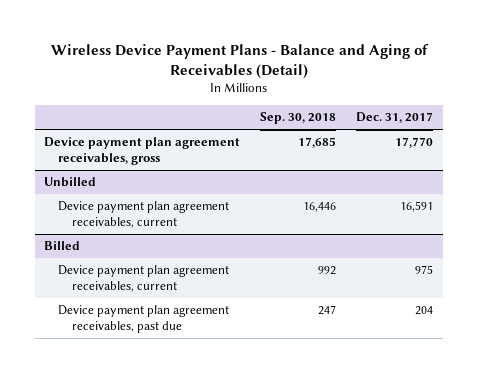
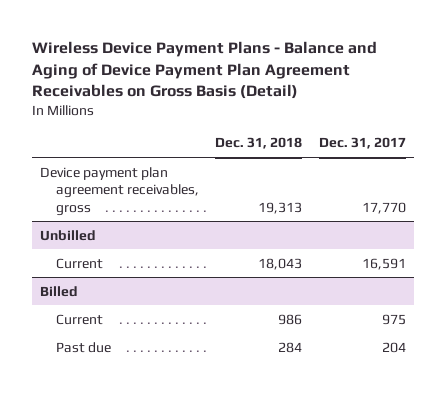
- Wireless Device Payment Plans - Balance and Aging of Receivables (Detail)
+ Wireless Device Payment Plans - Balance and Aging of Device Payment Plan Agreement Receivables on Gross Basis (Detail)
- | Sep. 30, 2018 | Dec. 31, 2017
+ | Dec. 31, 2018 | Dec. 31, 2017
@ Unbilled
- Device payment plan agreement receivables, current | 16,446 | 16,591
+ Current | 18,043 | 16,591
@ Billed
- Device payment plan agreement receivables, current | 992 | 975
- Device payment plan agreement receivables, past due | 247 | 204
+ Current | 986 | 975
+ Past due | 284 | 204

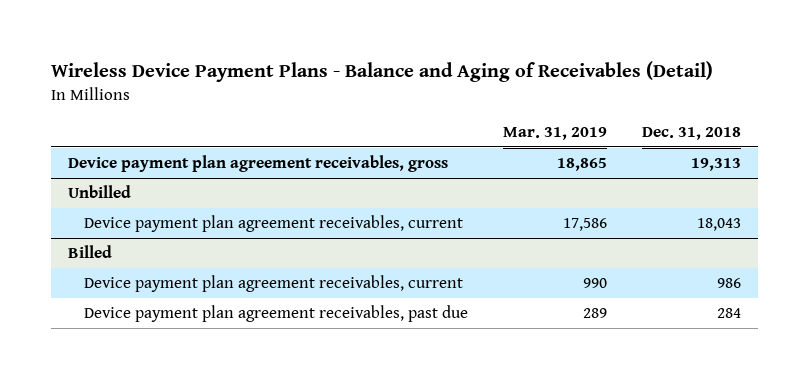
- Wireless Device Payment Plans - Balance and Aging of Device Payment Plan Agreement Receivables on Gross Basis (Detail)
+ Wireless Device Payment Plans - Balance and Aging of Receivables (Detail)
- | Dec. 31, 2018 | Dec. 31, 2017
+ | Mar. 31, 2019 | Dec. 31, 2018
@ Unbilled
- Current | 18,043 | 16,591
+ Device payment plan agreement receivables, current | 17,586 | 18,043
@ Billed
- Current | 986 | 975
- Past due | 284 | 204
+ Device payment plan agreement receivables, current | 990 | 986
+ Device payment plan agreement receivables, past due | 289 | 284

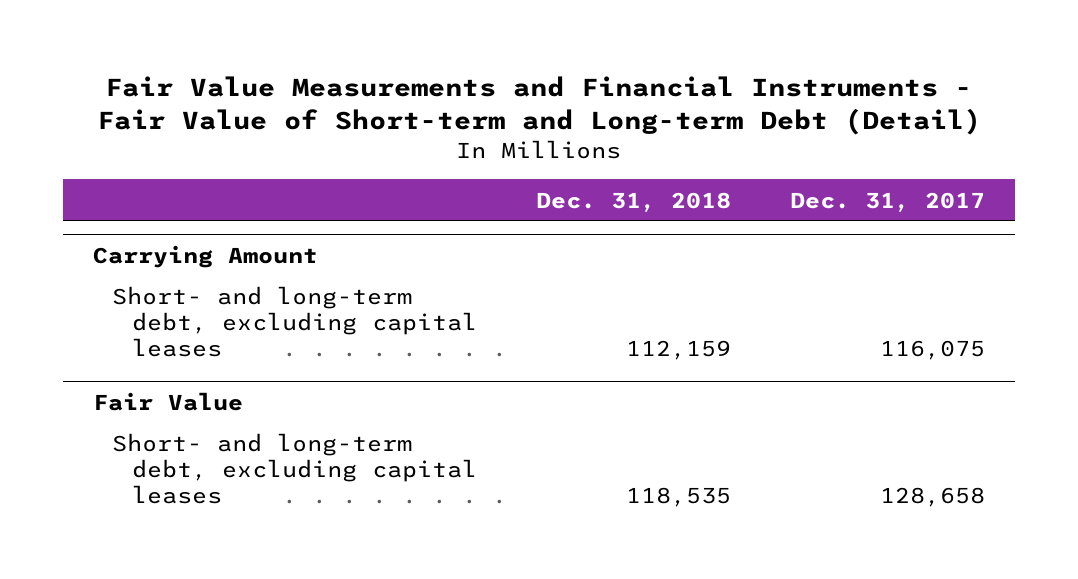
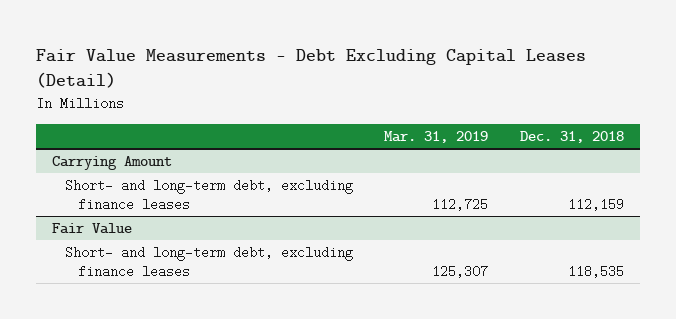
- Fair Value Measurements and Financial Instruments - Fair Value of Short-term and Long-term Debt (Detail)
+ Fair Value Measurements - Debt Excluding Capital Leases (Detail)
- | Dec. 31, 2018 | Dec. 31, 2017
+ | Mar. 31, 2019 | Dec. 31, 2018
@ Carrying Amount
- Short- and long-term debt, excluding capital leases | 112,159 | 116,075
+ Short- and long-term debt, excluding finance leases | 112,725 | 112,159
@ Fair Value
- Short- and long-term debt, excluding capital leases | 118,535 | 128,658
+ Short- and long-term debt, excluding finance leases | 125,307 | 118,535

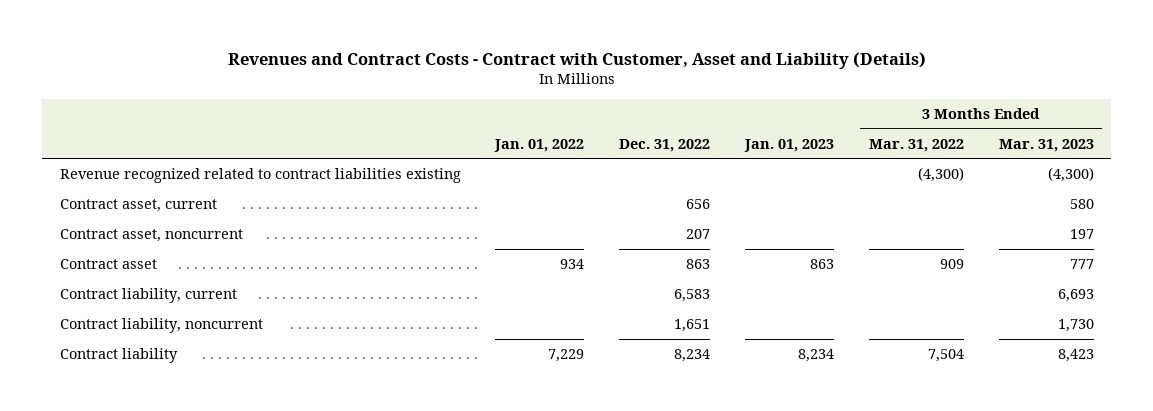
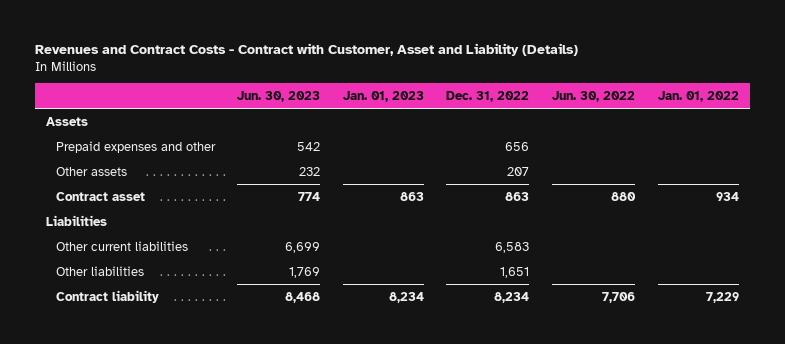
- | Jan. 01, 2022 | Dec. 31, 2022 | Jan. 01, 2023 | 3 Months Ended Mar. 31, 2022 | 3 Months Ended Mar. 31, 2023
+ | Jun. 30, 2023 | Jan. 01, 2023 | Dec. 31, 2022 | Jun. 30, 2022 | Jan. 01, 2022
- Revenue recognized related to contract liabilities existing | | | | (4,300) | (4,300)
- Contract asset, current | | 656 | | | 580
- Contract asset, noncurrent | | 207 | | | 197
+ Assets
+ Prepaid expenses and other | 542 | | 656 | |
+ Other assets | 232 | | 207 | |
- Contract liability, current | | 6,583 | | | 6,693
- Contract liability, noncurrent | | 1,651 | | | 1,730
+ Liabilities
+ Other current liabilities | 6,699 | | 6,583 | |
+ Other liabilities | 1,769 | | 1,651 | |

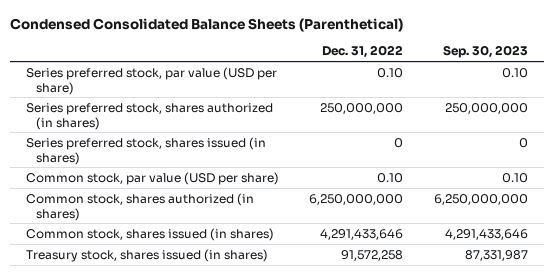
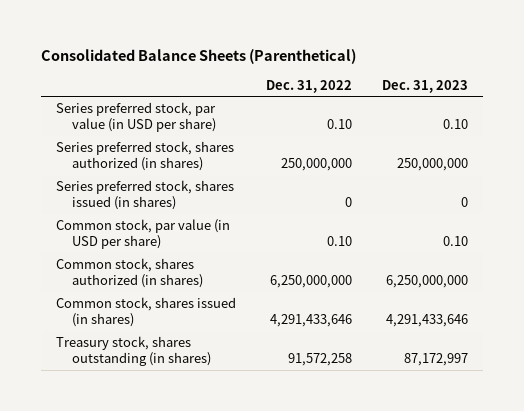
- Condensed Consolidated Balance Sheets (Parenthetical)
+ Consolidated Balance Sheets (Parenthetical)
- | Dec. 31, 2022 | Sep. 30, 2023
+ | Dec. 31, 2022 | Dec. 31, 2023
- Series preferred stock, par value (USD per share) | 0.10 | 0.10
+ Series preferred stock, par value (in USD per share) | 0.10 | 0.10
- Common stock, par value (USD per share) | 0.10 | 0.10
+ Common stock, par value (in USD per share) | 0.10 | 0.10
- Treasury stock, shares issued (in shares) | 91,572,258 | 87,331,987
+ Treasury stock, shares outstanding (in shares) | 91,572,258 | 87,172,997

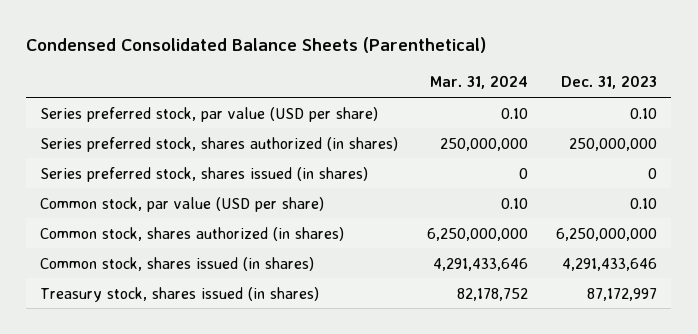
- Consolidated Balance Sheets (Parenthetical)
+ Condensed Consolidated Balance Sheets (Parenthetical)
- | Dec. 31, 2022 | Dec. 31, 2023
+ | Mar. 31, 2024 | Dec. 31, 2023
- Series preferred stock, par value (in USD per share) | 0.10 | 0.10
+ Series preferred stock, par value (USD per share) | 0.10 | 0.10
- Common stock, par value (in USD per share) | 0.10 | 0.10
+ Common stock, par value (USD per share) | 0.10 | 0.10
- Treasury stock, shares outstanding (in shares) | 91,572,258 | 87,172,997
+ Treasury stock, shares issued (in shares) | 82,178,752 | 87,172,997

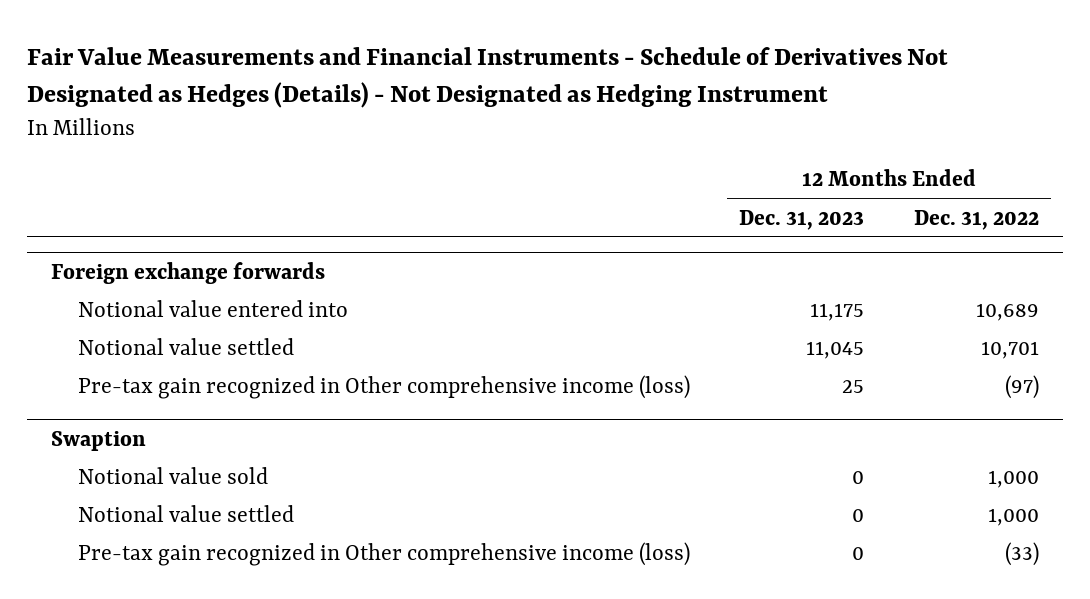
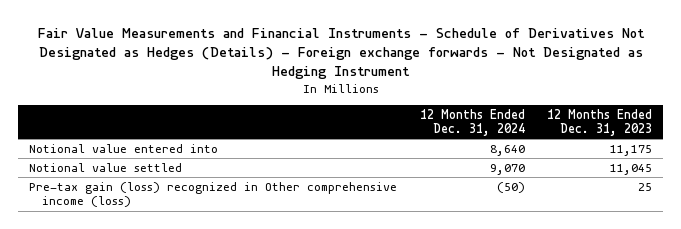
- Fair Value Measurements and Financial Instruments - Schedule of Derivatives Not Designated as Hedges (Details) - Not Designated as Hedging Instrument
+ Fair Value Measurements and Financial Instruments - Schedule of Derivatives Not Designated as Hedges (Details) - Foreign exchange forwards - Not Designated as Hedging Instrument
- | 12 Months Ended Dec. 31, 2023 | 12 Months Ended Dec. 31, 2022
+ | 12 Months Ended Dec. 31, 2024 | 12 Months Ended Dec. 31, 2023
- Foreign exchange forwards
- Pre-tax gain recognized in Other comprehensive income (loss) | 25 | (97)
- Swaption
- Notional value sold | 0 | 1,000
- Notional value settled | 0 | 1,000
- Pre-tax gain recognized in Other comprehensive income (loss) | 0 | (33)
+ Pre-tax gain (loss) recognized in Other comprehensive income (loss) | (50) | 25

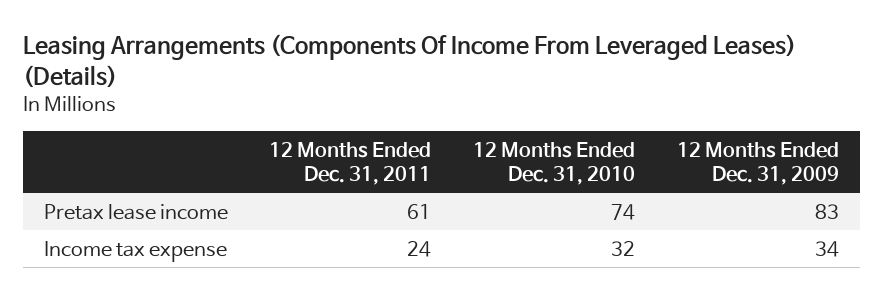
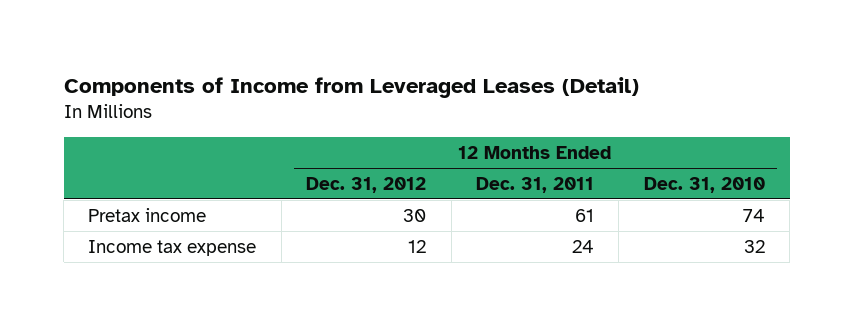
- Leasing Arrangements (Components Of Income From Leveraged Leases) (Details)
+ Components of Income from Leveraged Leases (Detail)
- | 12 Months Ended Dec. 31, 2011 | 12 Months Ended Dec. 31, 2010 | 12 Months Ended Dec. 31, 2009
+ | 12 Months Ended Dec. 31, 2012 | 12 Months Ended Dec. 31, 2011 | 12 Months Ended Dec. 31, 2010
- Pretax lease income | 61 | 74 | 83
+ Pretax income | 30 | 61 | 74

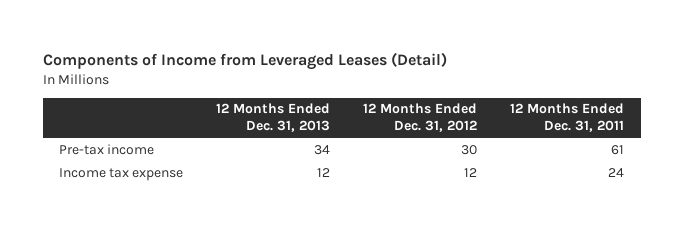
- | 12 Months Ended Dec. 31, 2012 | 12 Months Ended Dec. 31, 2011 | 12 Months Ended Dec. 31, 2010
+ | 12 Months Ended Dec. 31, 2013 | 12 Months Ended Dec. 31, 2012 | 12 Months Ended Dec. 31, 2011
- Pretax income | 30 | 61 | 74
+ Pre-tax income | 34 | 30 | 61

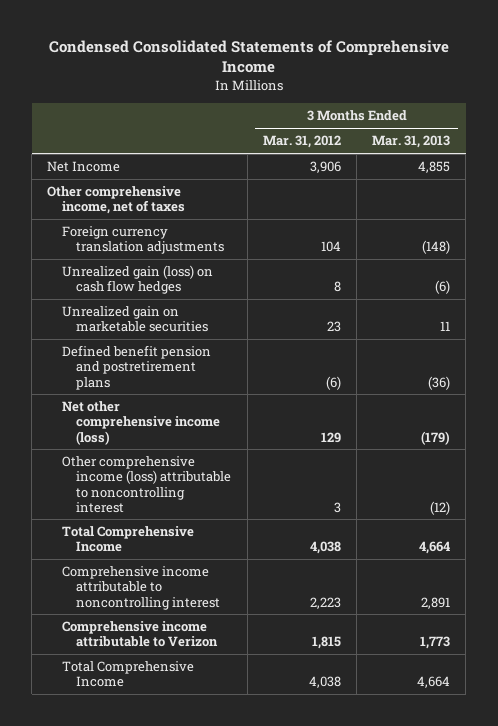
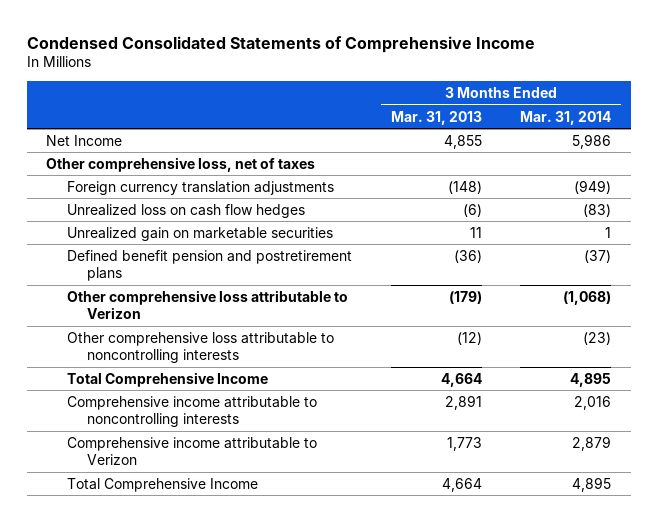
- | 3 Months Ended Mar. 31, 2012 | 3 Months Ended Mar. 31, 2013
+ | 3 Months Ended Mar. 31, 2013 | 3 Months Ended Mar. 31, 2014
- Other comprehensive income, net of taxes
+ Other comprehensive loss, net of taxes
- Unrealized gain (loss) on cash flow hedges | 8 | (6)
+ Unrealized loss on cash flow hedges | (6) | (83)
- Net other comprehensive income (loss) | 129 | (179)
- Other comprehensive income (loss) attributable to noncontrolling interest | 3 | (12)
+ Other comprehensive loss attributable to Verizon | (179) | (1,068)
+ Other comprehensive loss attributable to noncontrolling interests | (12) | (23)
- Comprehensive income attributable to noncontrolling interest | 2,223 | 2,891
+ Comprehensive income attributable to noncontrolling interests | 2,891 | 2,016

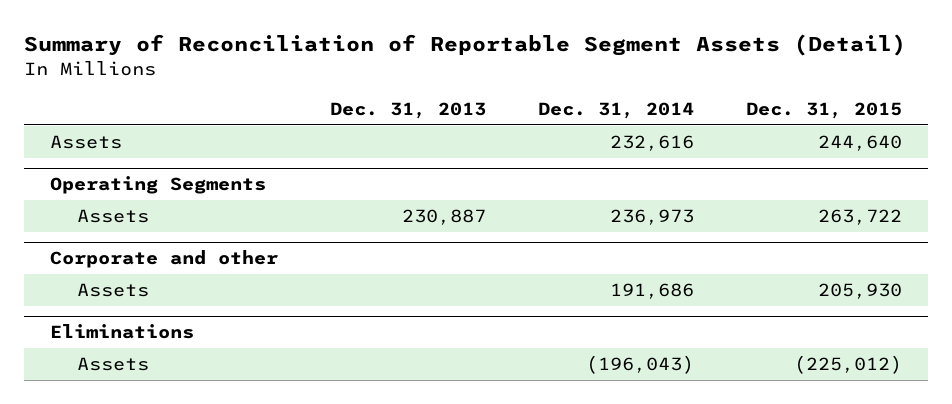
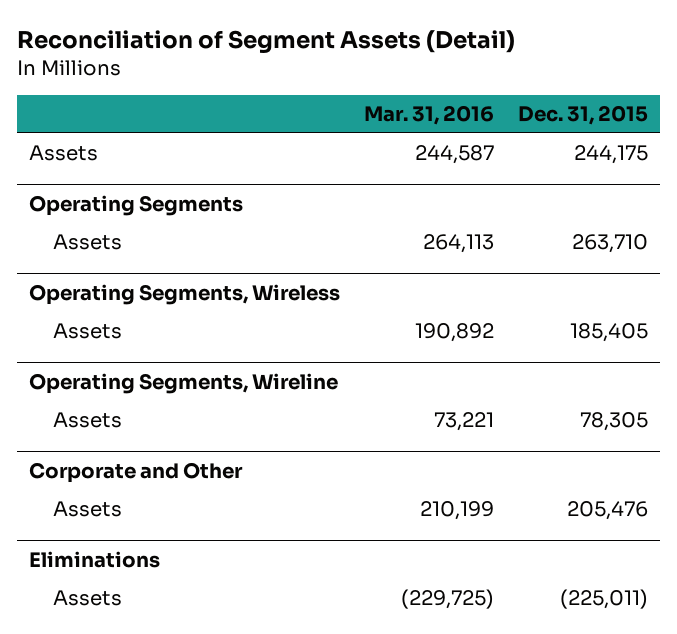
- Summary of Reconciliation of Reportable Segment Assets (Detail)
+ Reconciliation of Segment Assets (Detail)
- | Dec. 31, 2013 | Dec. 31, 2014 | Dec. 31, 2015
+ | Mar. 31, 2016 | Dec. 31, 2015
- Assets | | 232,616 | 244,640
+ Assets | 244,587 | 244,175
@ Operating Segments
- Assets | 230,887 | 236,973 | 263,722
- Corporate and other
- Assets | | 191,686 | 205,930
@ Operating Segments
+ Assets | 264,113 | 263,710
+ Operating Segments, Wireless
+ Assets | 190,892 | 185,405
+ Operating Segments, Wireline
+ Assets | 73,221 | 78,305
+ Corporate and Other
+ Assets | 210,199 | 205,476
@ Eliminations
- Assets | | (196,043) | (225,012)
+ Assets | (229,725) | (225,011)

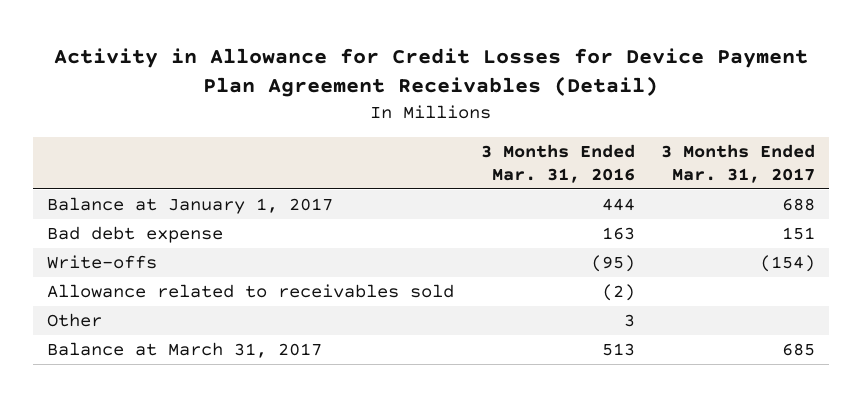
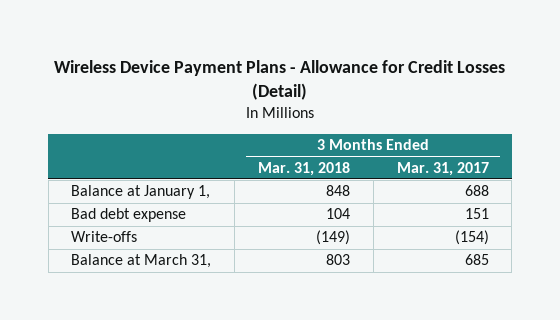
- Activity in Allowance for Credit Losses for Device Payment Plan Agreement Receivables (Detail)
+ Wireless Device Payment Plans - Allowance for Credit Losses (Detail)
- | 3 Months Ended Mar. 31, 2016 | 3 Months Ended Mar. 31, 2017
+ | 3 Months Ended Mar. 31, 2018 | 3 Months Ended Mar. 31, 2017
- Balance at January 1, 2017 | 444 | 688
+ Balance at January 1, | 848 | 688
- Allowance related to receivables sold | (2) |
- Other | 3 |
- Balance at March 31, 2017 | 513 | 685
+ Balance at March 31, | 803 | 685

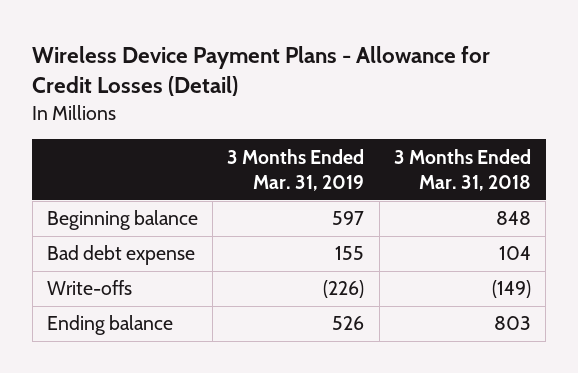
- | 3 Months Ended Mar. 31, 2018 | 3 Months Ended Mar. 31, 2017
+ | 3 Months Ended Mar. 31, 2019 | 3 Months Ended Mar. 31, 2018
- Balance at January 1, | 848 | 688
+ Beginning balance | 597 | 848
- Balance at March 31, | 803 | 685
+ Ending balance | 526 | 803

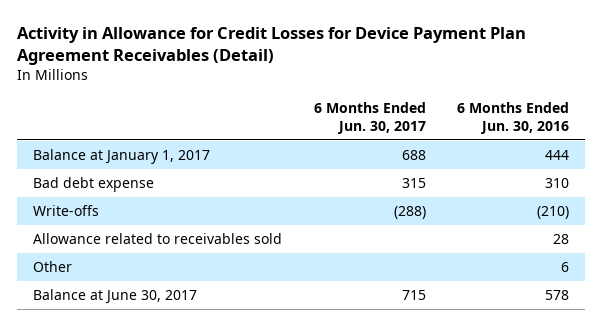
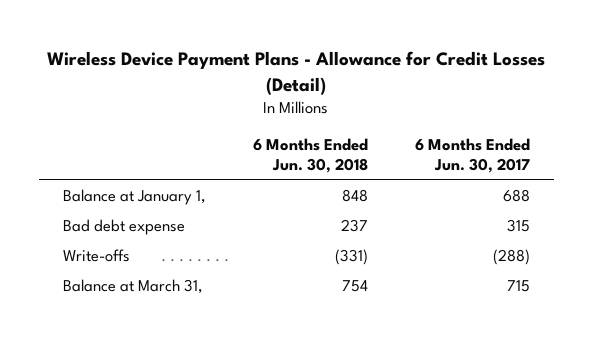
- Activity in Allowance for Credit Losses for Device Payment Plan Agreement Receivables (Detail)
+ Wireless Device Payment Plans - Allowance for Credit Losses (Detail)
- | 6 Months Ended Jun. 30, 2017 | 6 Months Ended Jun. 30, 2016
+ | 6 Months Ended Jun. 30, 2018 | 6 Months Ended Jun. 30, 2017
- Balance at January 1, 2017 | 688 | 444
+ Balance at January 1, | 848 | 688
- Allowance related to receivables sold | | 28
- Other | | 6
- Balance at June 30, 2017 | 715 | 578
+ Balance at March 31, | 754 | 715

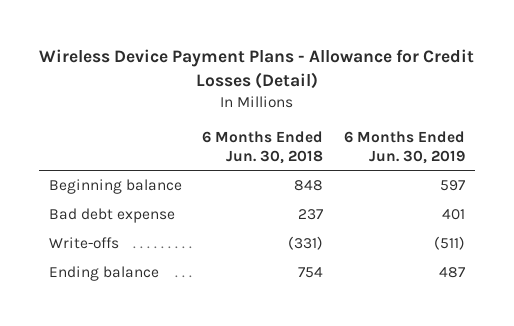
- | 6 Months Ended Jun. 30, 2018 | 6 Months Ended Jun. 30, 2017
+ | 6 Months Ended Jun. 30, 2018 | 6 Months Ended Jun. 30, 2019
- Balance at January 1, | 848 | 688
+ Beginning balance | 848 | 597
- Balance at March 31, | 754 | 715
+ Ending balance | 754 | 487

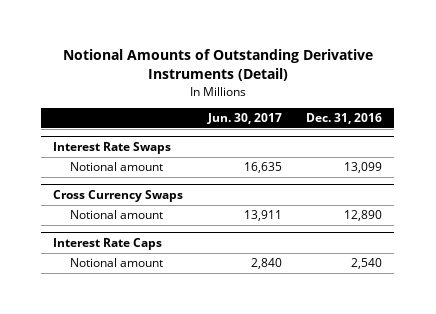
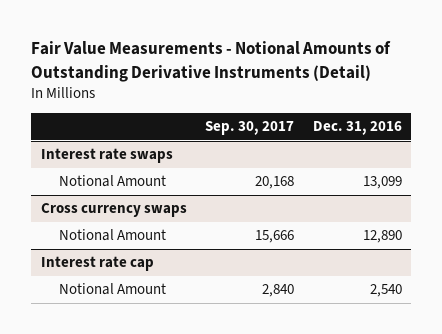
- Notional Amounts of Outstanding Derivative Instruments (Detail)
+ Fair Value Measurements - Notional Amounts of Outstanding Derivative Instruments (Detail)
- | Jun. 30, 2017 | Dec. 31, 2016
+ | Sep. 30, 2017 | Dec. 31, 2016
- Interest Rate Swaps
- Notional amount | 16,635 | 13,099
- Cross Currency Swaps
- Notional amount | 13,911 | 12,890
- Interest Rate Caps
- Notional amount | 2,840 | 2,540
+ Interest rate swaps
+ Notional Amount | 20,168 | 13,099
+ Cross currency swaps
+ Notional Amount | 15,666 | 12,890
+ Interest rate cap
+ Notional Amount | 2,840 | 2,540

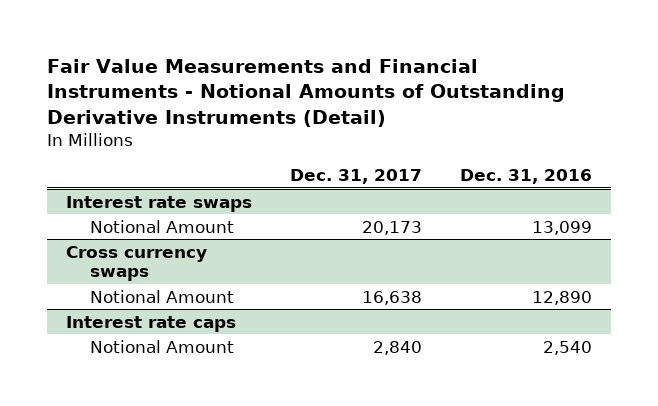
- Fair Value Measurements - Notional Amounts of Outstanding Derivative Instruments (Detail)
+ Fair Value Measurements and Financial Instruments - Notional Amounts of Outstanding Derivative Instruments (Detail)
- | Sep. 30, 2017 | Dec. 31, 2016
+ | Dec. 31, 2017 | Dec. 31, 2016
- Interest rate cap
+ Interest rate caps

